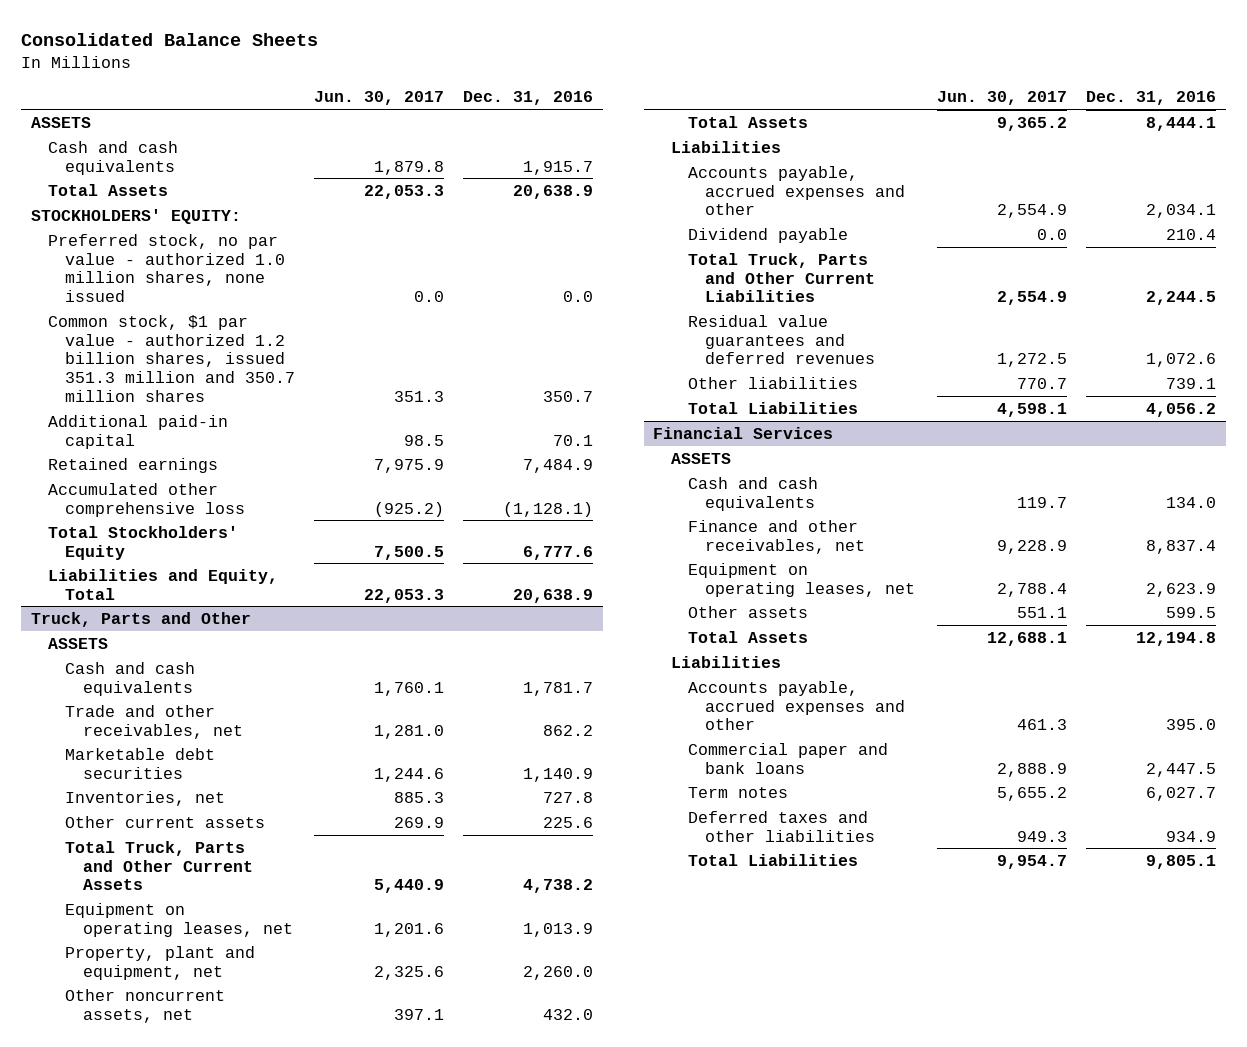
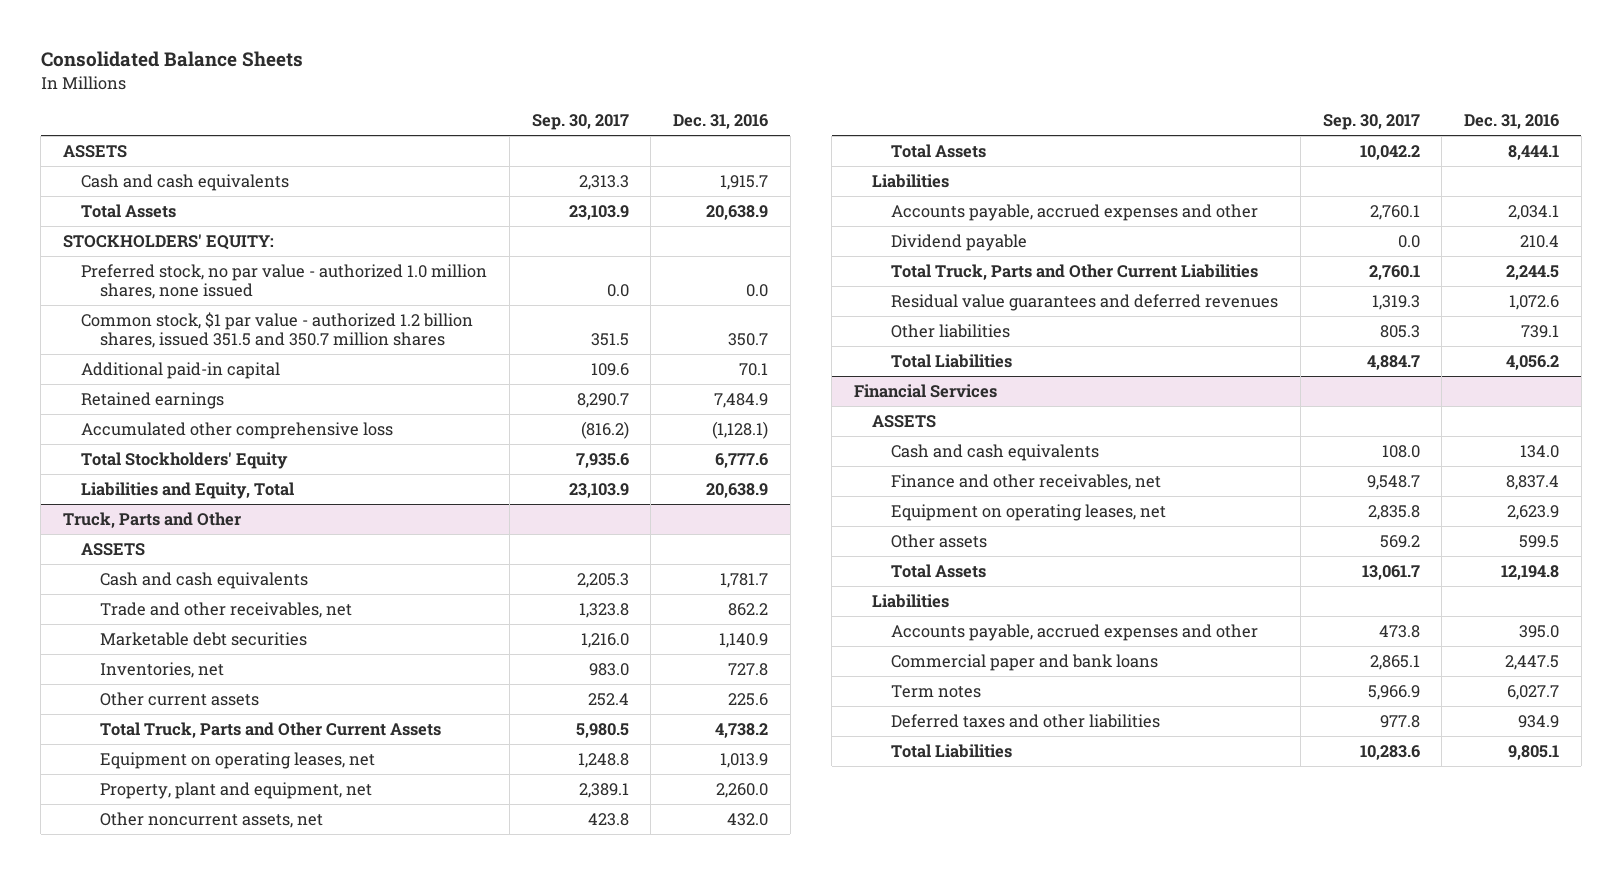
- | Jun. 30, 2017 | Dec. 31, 2016
+ | Sep. 30, 2017 | Dec. 31, 2016
- Common stock, $1 par value - authorized 1.2 billion shares, issued 351.3 million and 350.7 million shares | 351.3 | 350.7
+ Common stock, $1 par value - authorized 1.2 billion shares, issued 351.5 and 350.7 million shares | 351.5 | 350.7

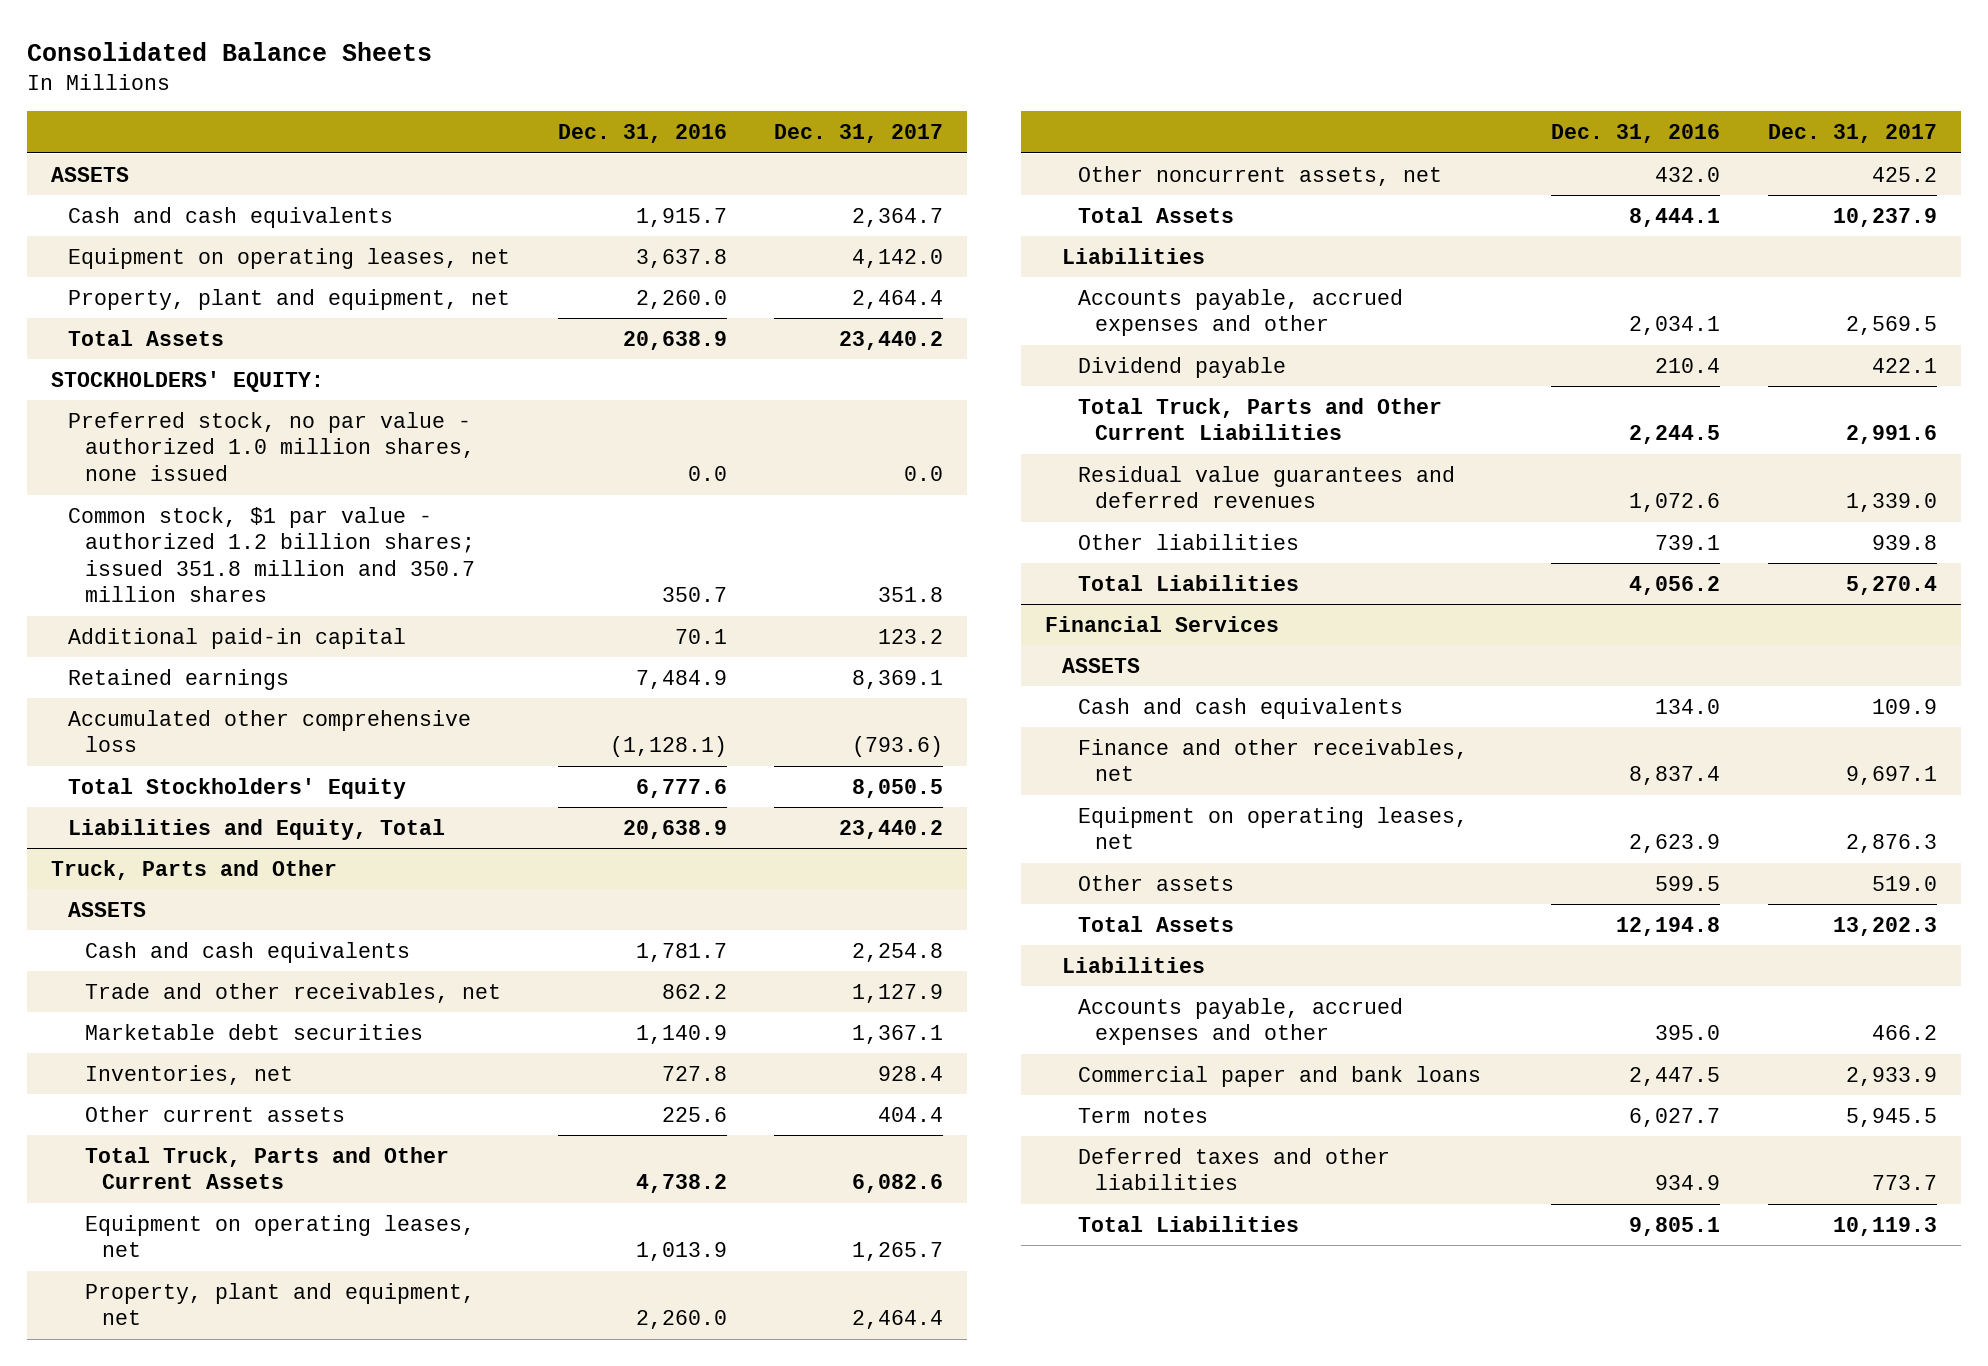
- | Sep. 30, 2017 | Dec. 31, 2016
+ | Dec. 31, 2016 | Dec. 31, 2017
+ Equipment on operating leases, net | 3,637.8 | 4,142.0
+ Property, plant and equipment, net | 2,260.0 | 2,464.4
- Common stock, $1 par value - authorized 1.2 billion shares, issued 351.5 and 350.7 million shares | 351.5 | 350.7
+ Common stock, $1 par value - authorized 1.2 billion shares; issued 351.8 million and 350.7 million shares | 350.7 | 351.8

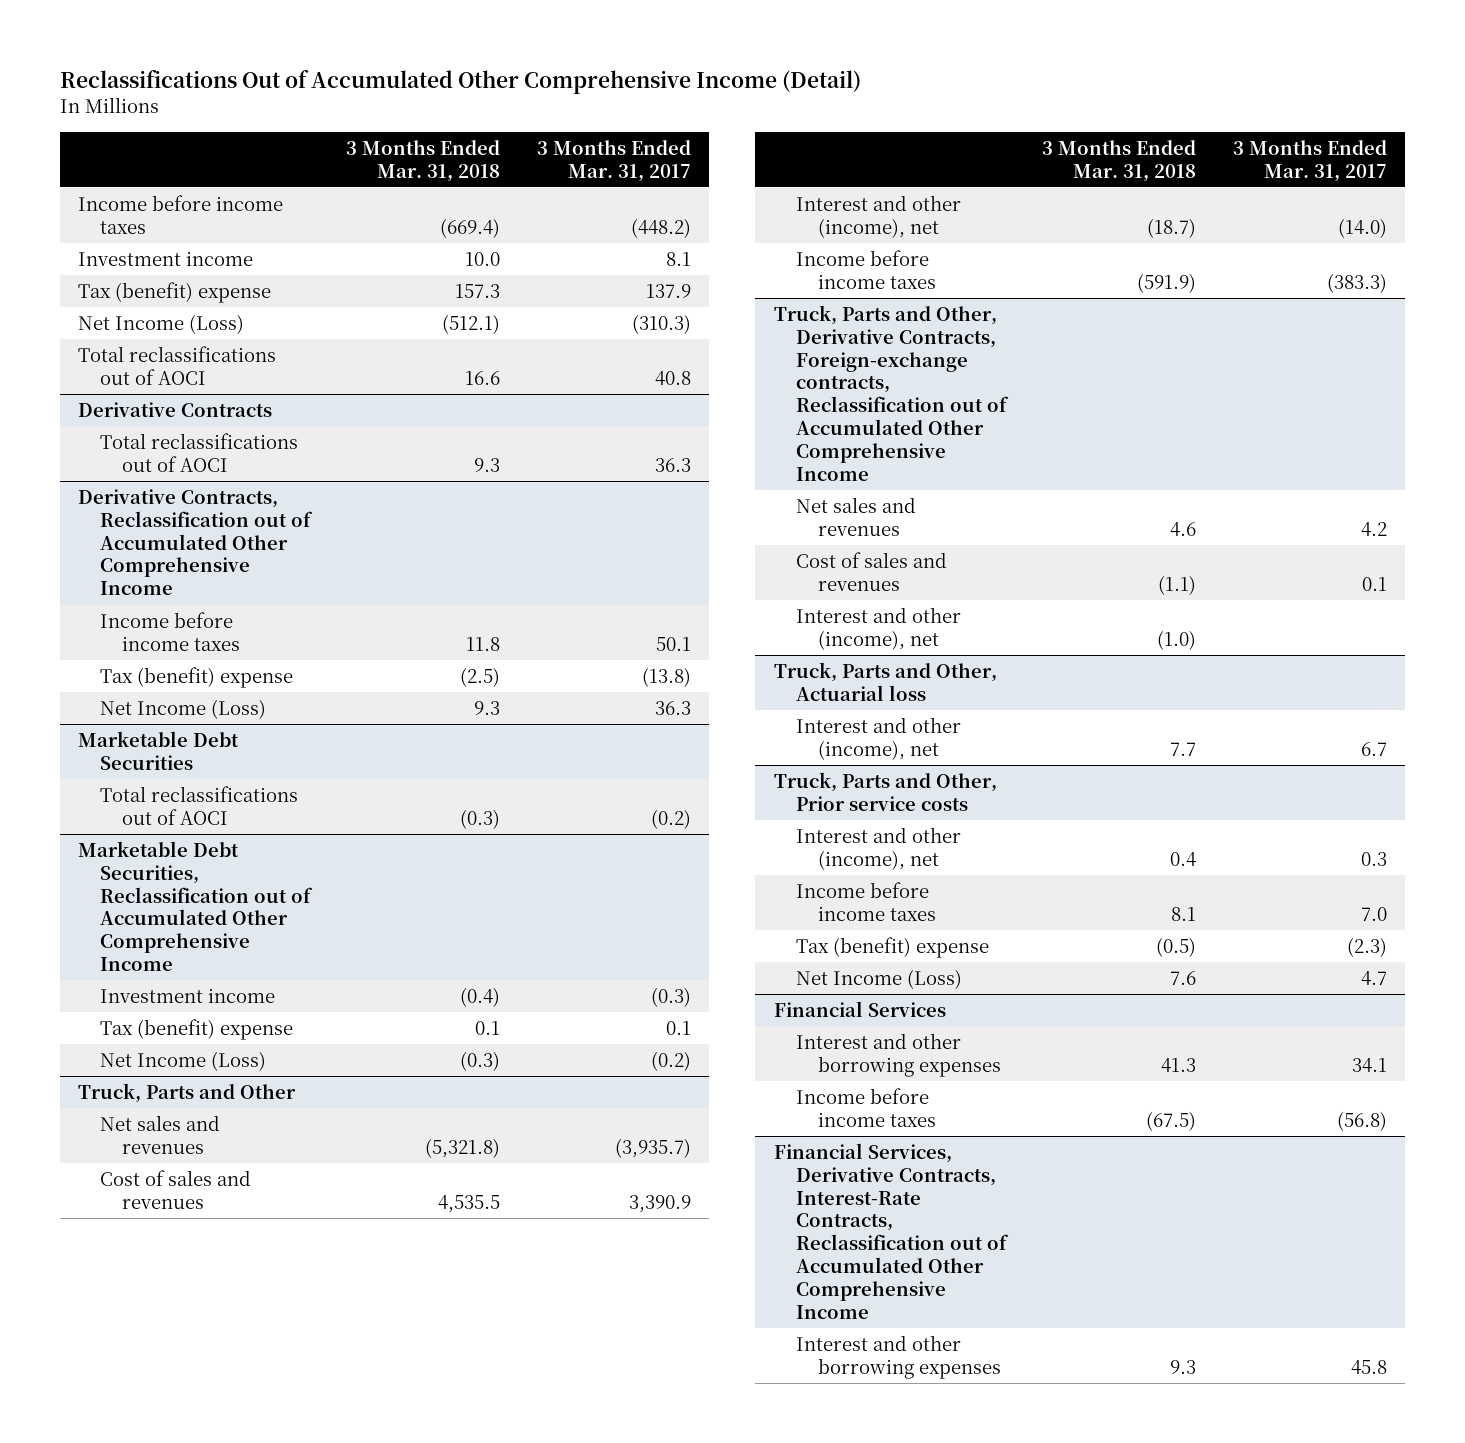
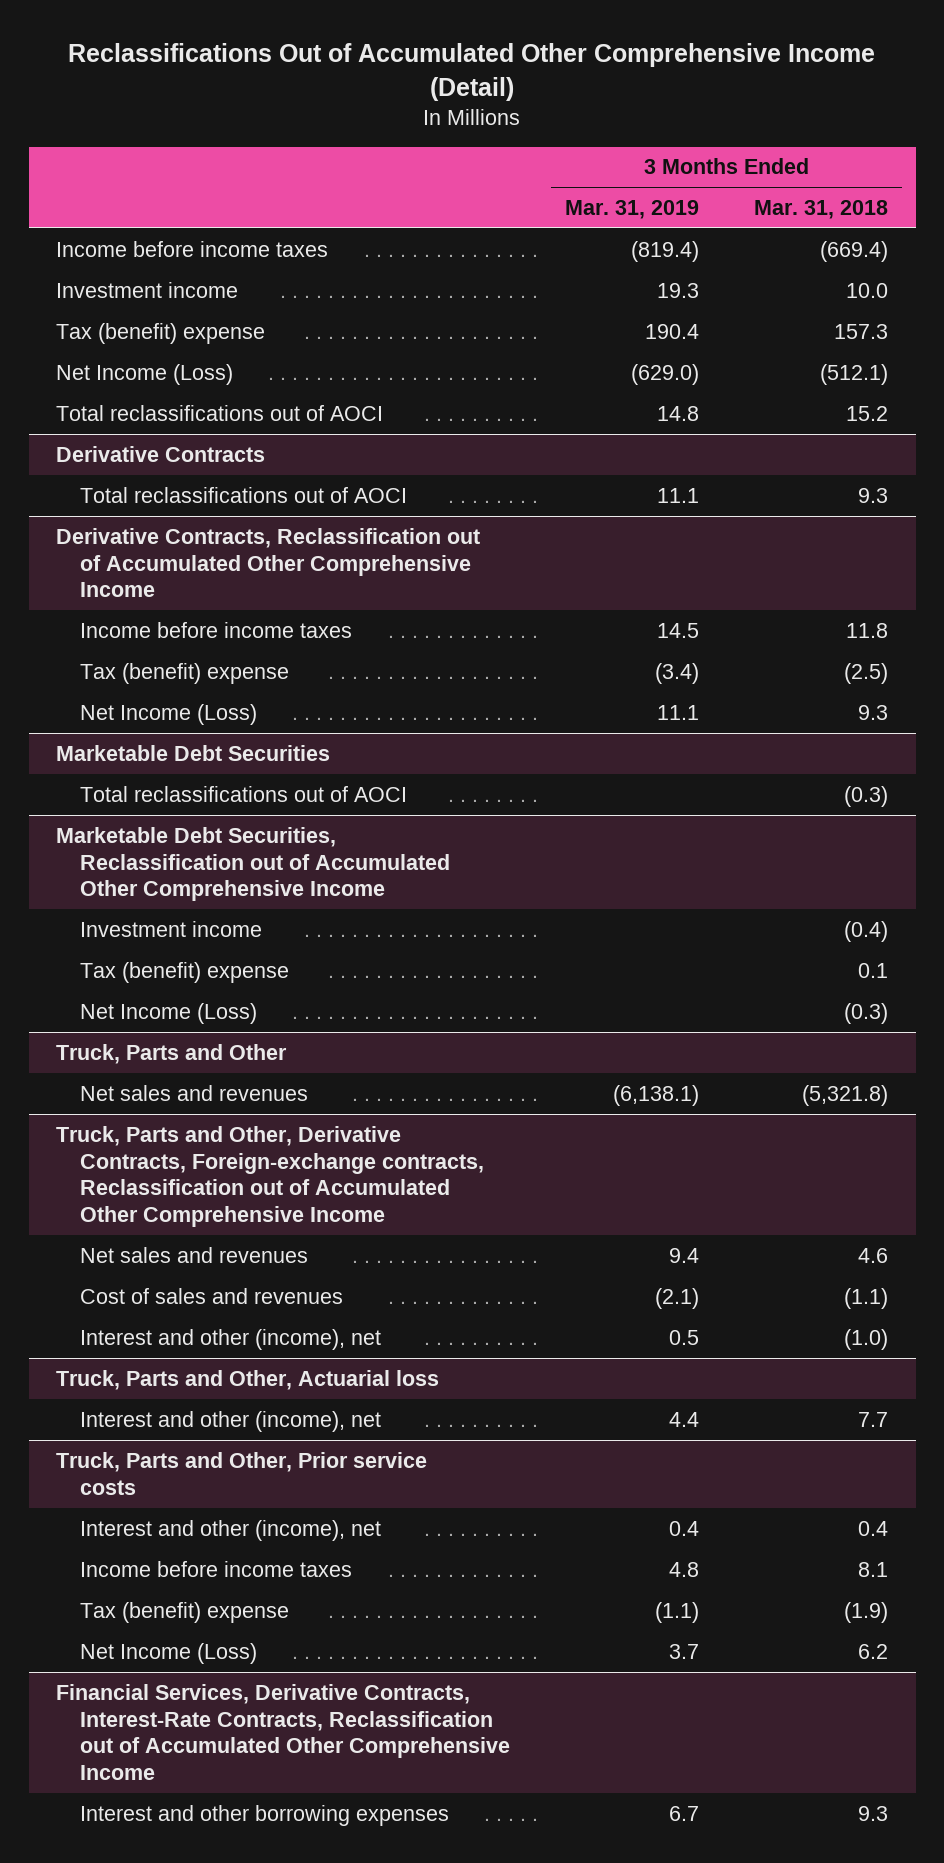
- | 3 Months Ended Mar. 31, 2018 | 3 Months Ended Mar. 31, 2017
+ | 3 Months Ended Mar. 31, 2019 | 3 Months Ended Mar. 31, 2018
- Total reclassifications out of AOCI | 16.6 | 40.8
+ Total reclassifications out of AOCI | 14.8 | 15.2
@ Truck, Parts and Other
- Cost of sales and revenues | 4,535.5 | 3,390.9
- Interest and other (income), net | (18.7) | (14.0)
- Income before income taxes | (591.9) | (383.3)
@ Truck, Parts and Other, Prior service costs
- Tax (benefit) expense | (0.5) | (2.3)
- Net Income (Loss) | 7.6 | 4.7
- Financial Services
- Interest and other borrowing expenses | 41.3 | 34.1
- Income before income taxes | (67.5) | (56.8)
@ Truck, Parts and Other, Prior service costs
+ Tax (benefit) expense | (1.1) | (1.9)
+ Net Income (Loss) | 3.7 | 6.2

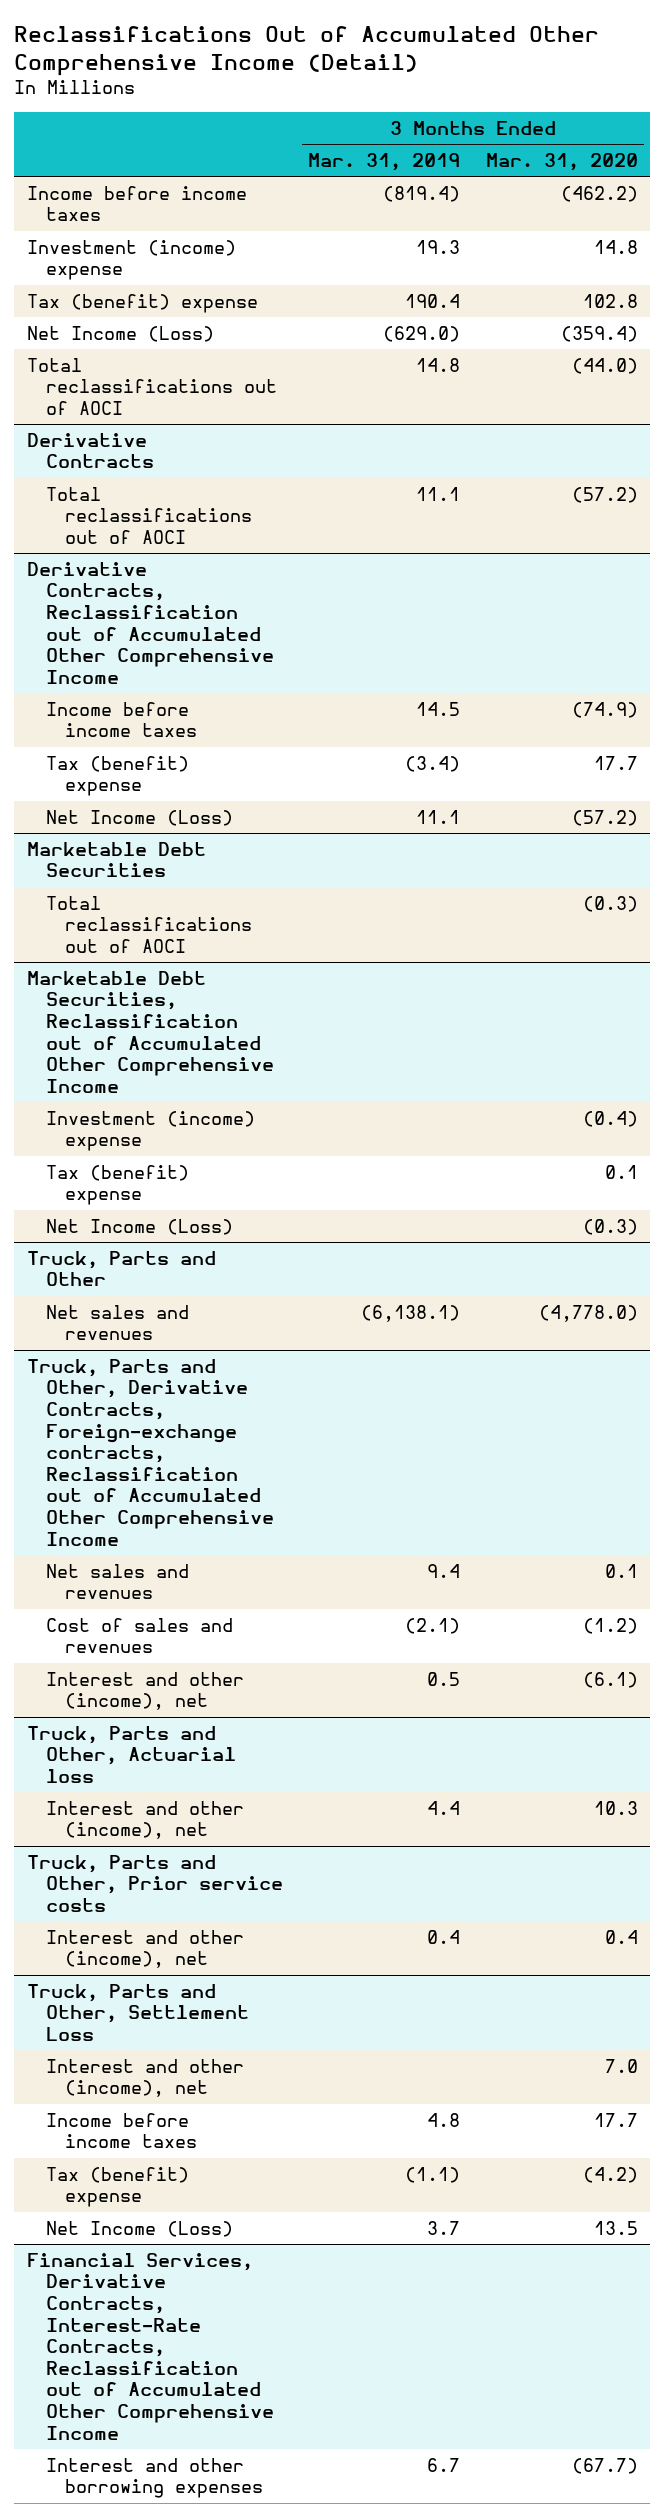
- | 3 Months Ended Mar. 31, 2019 | 3 Months Ended Mar. 31, 2018
+ | 3 Months Ended Mar. 31, 2019 | 3 Months Ended Mar. 31, 2020
- Investment income | 19.3 | 10.0
+ Investment (income) expense | 19.3 | 14.8
@ Marketable Debt Securities, Reclassification out of Accumulated Other Comprehensive Income
- Investment income | | (0.4)
+ Investment (income) expense | | (0.4)
+ Truck, Parts and Other, Settlement Loss
+ Interest and other (income), net | | 7.0

